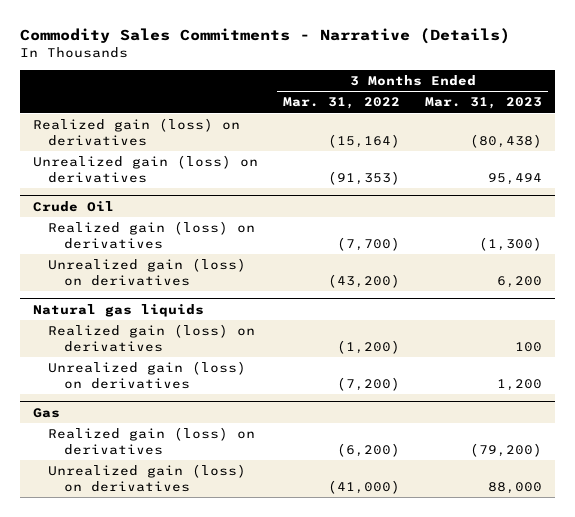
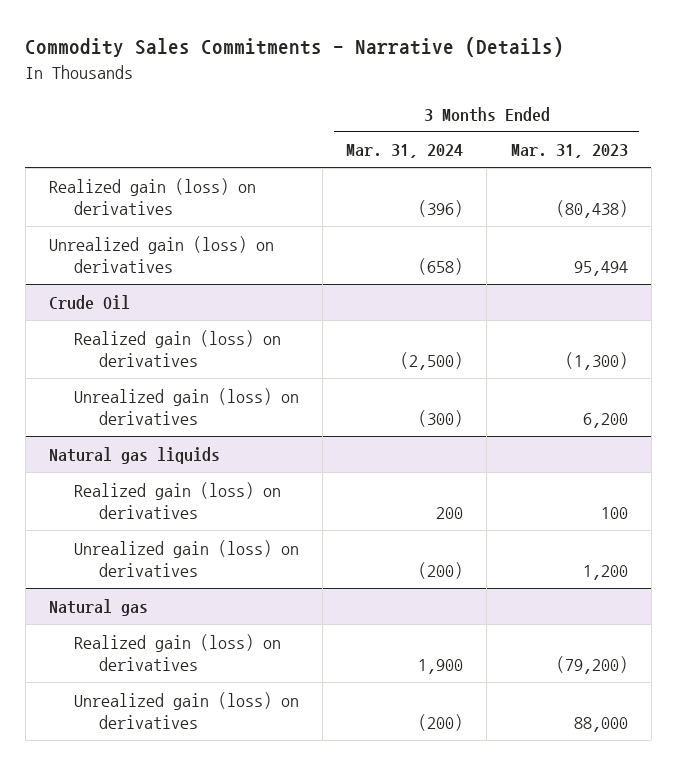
- | 3 Months Ended Mar. 31, 2022 | 3 Months Ended Mar. 31, 2023
+ | 3 Months Ended Mar. 31, 2024 | 3 Months Ended Mar. 31, 2023
- Gas
+ Natural gas

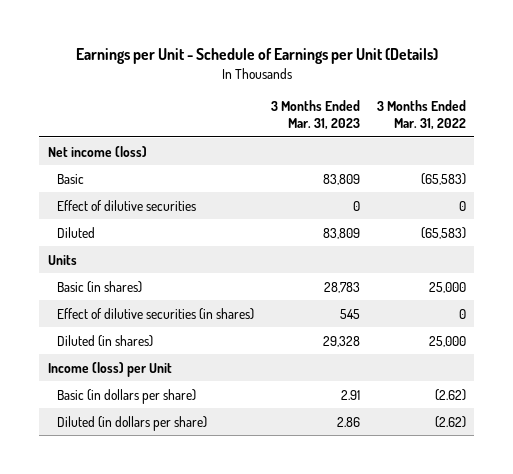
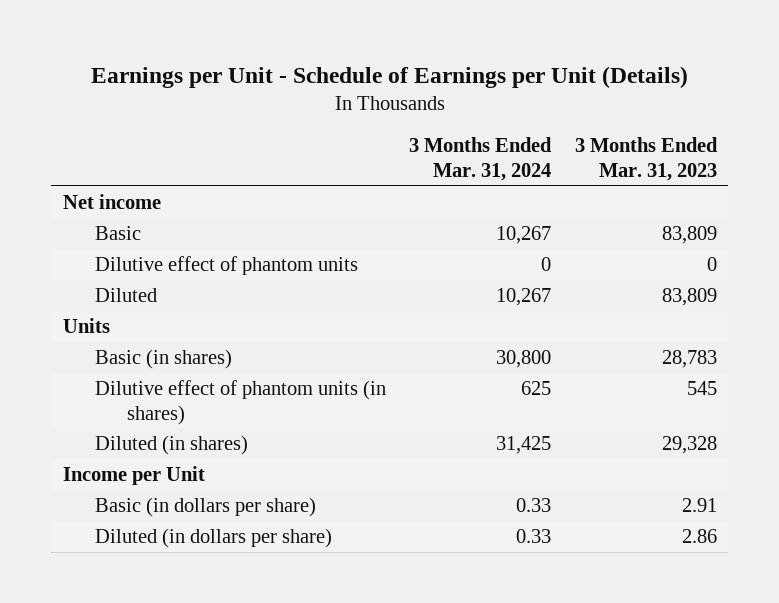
- | 3 Months Ended Mar. 31, 2023 | 3 Months Ended Mar. 31, 2022
+ | 3 Months Ended Mar. 31, 2024 | 3 Months Ended Mar. 31, 2023
- Net income (loss)
+ Net income
- Effect of dilutive securities | 0 | 0
+ Dilutive effect of phantom units | 0 | 0
- Effect of dilutive securities (in shares) | 545 | 0
+ Dilutive effect of phantom units (in shares) | 625 | 545
- Income (loss) per Unit
+ Income per Unit

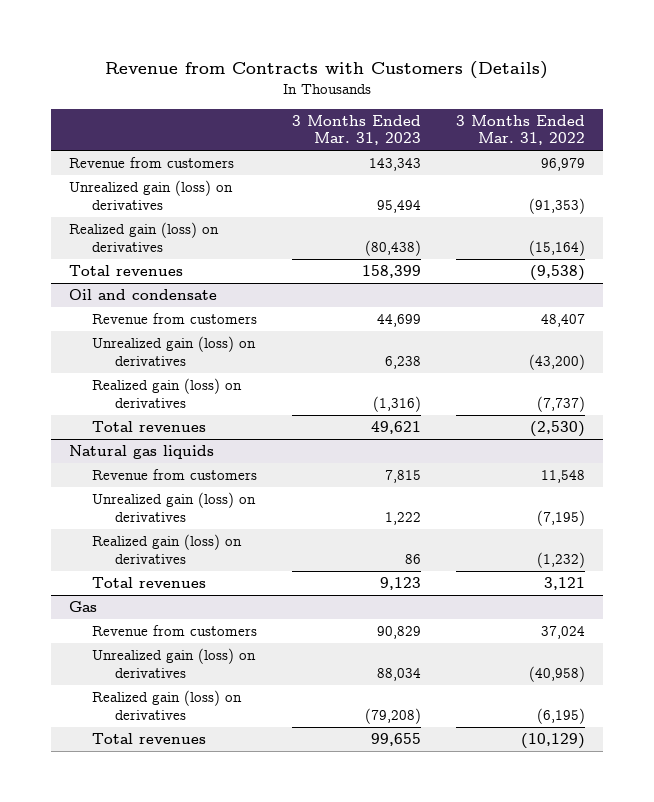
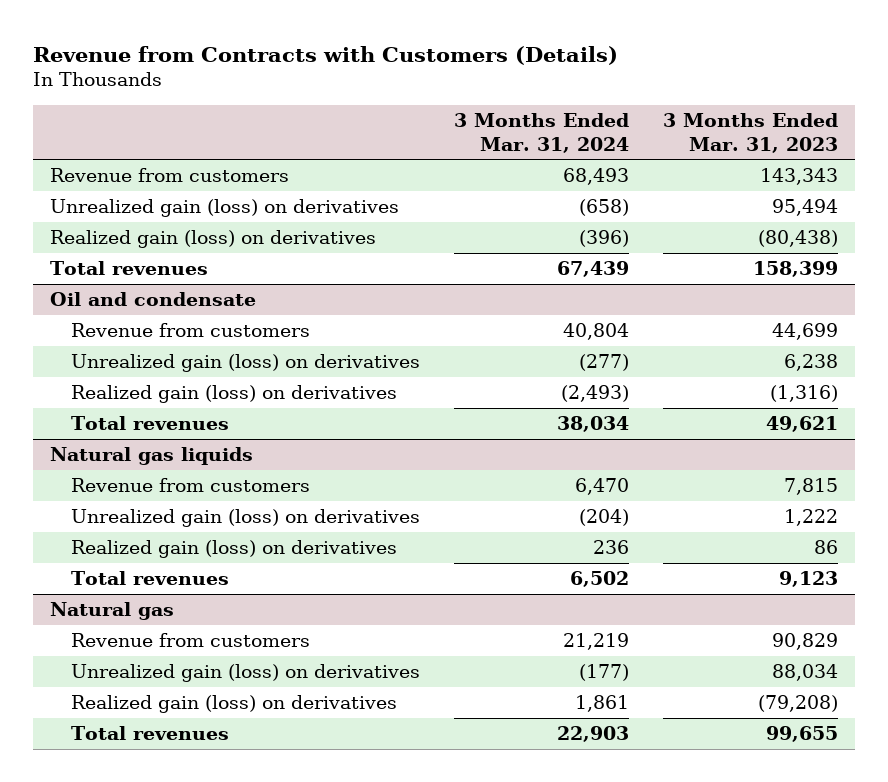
- | 3 Months Ended Mar. 31, 2023 | 3 Months Ended Mar. 31, 2022
+ | 3 Months Ended Mar. 31, 2024 | 3 Months Ended Mar. 31, 2023
- Gas
+ Natural gas

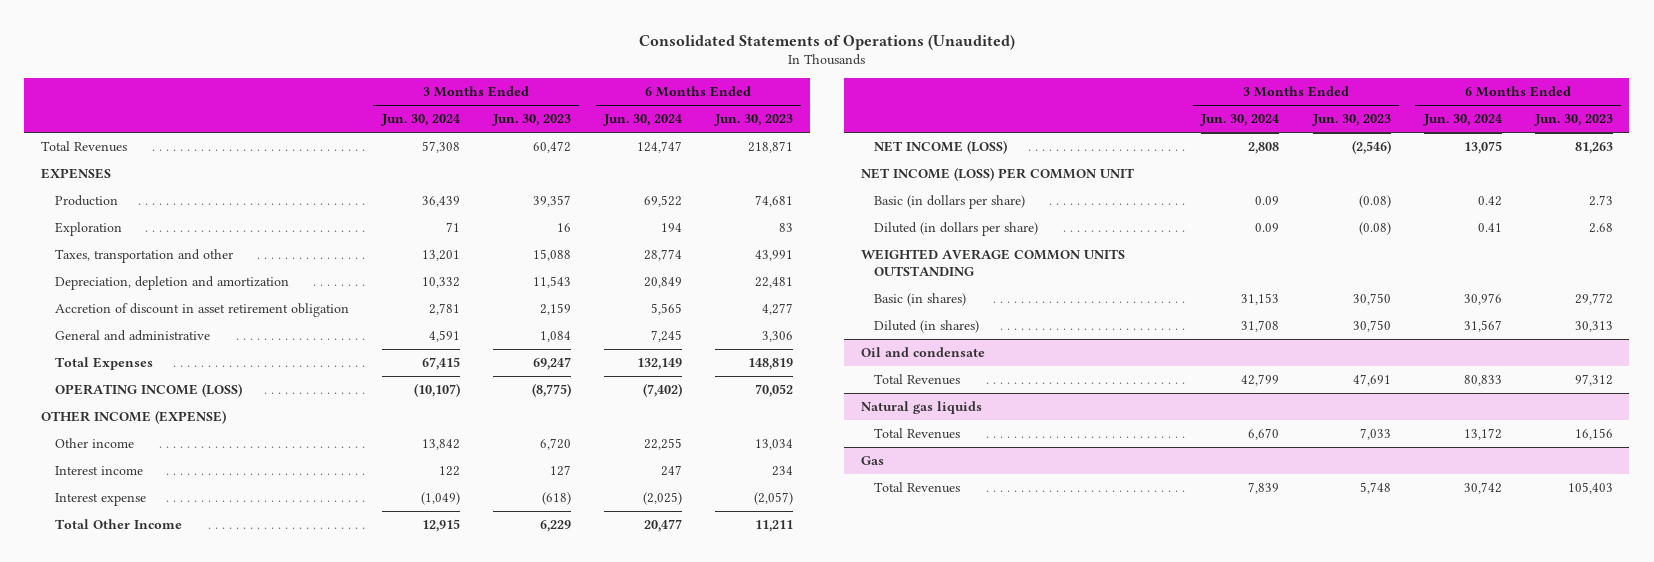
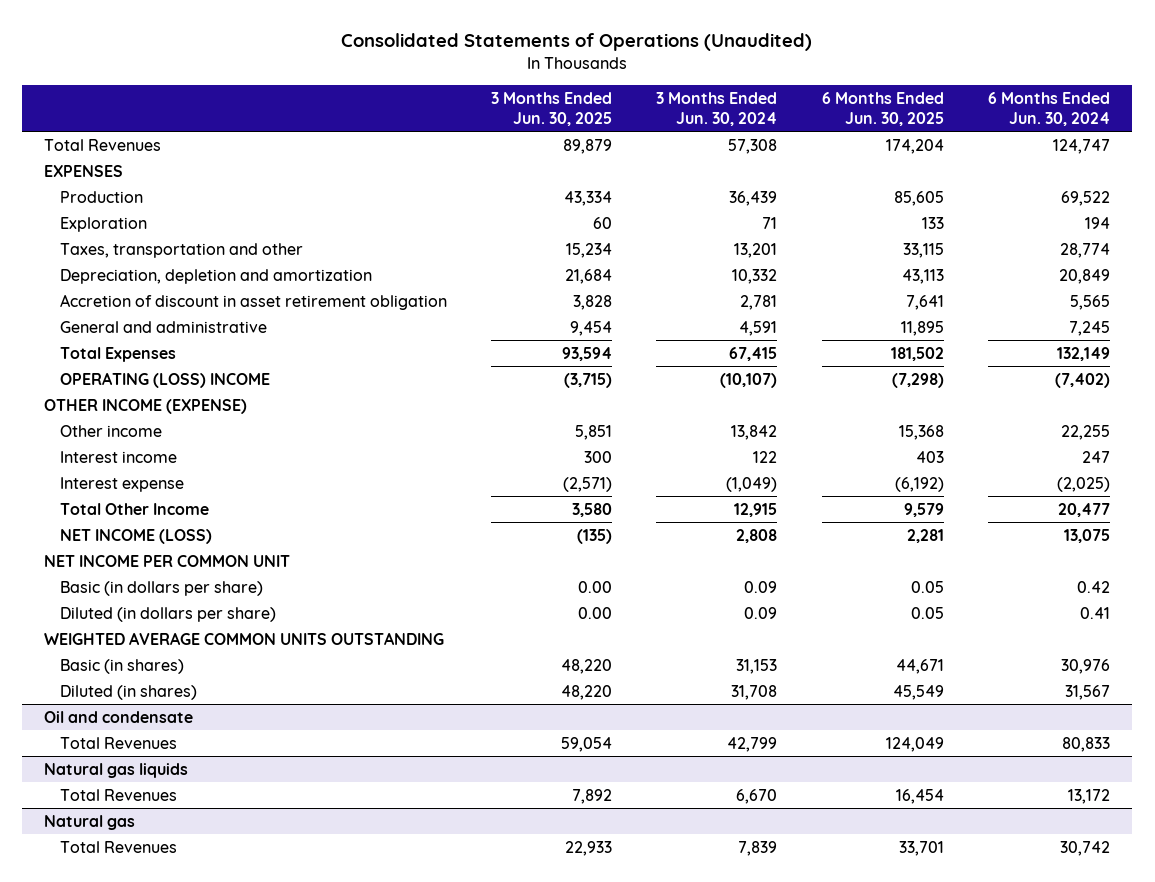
- | 3 Months Ended Jun. 30, 2024 | 3 Months Ended Jun. 30, 2023 | 6 Months Ended Jun. 30, 2024 | 6 Months Ended Jun. 30, 2023
+ | 3 Months Ended Jun. 30, 2025 | 3 Months Ended Jun. 30, 2024 | 6 Months Ended Jun. 30, 2025 | 6 Months Ended Jun. 30, 2024
- OPERATING INCOME (LOSS) | (10,107) | (8,775) | (7,402) | 70,052
+ OPERATING (LOSS) INCOME | (3,715) | (10,107) | (7,298) | (7,402)
- NET INCOME (LOSS) PER COMMON UNIT
+ NET INCOME PER COMMON UNIT
- Gas
+ Natural gas

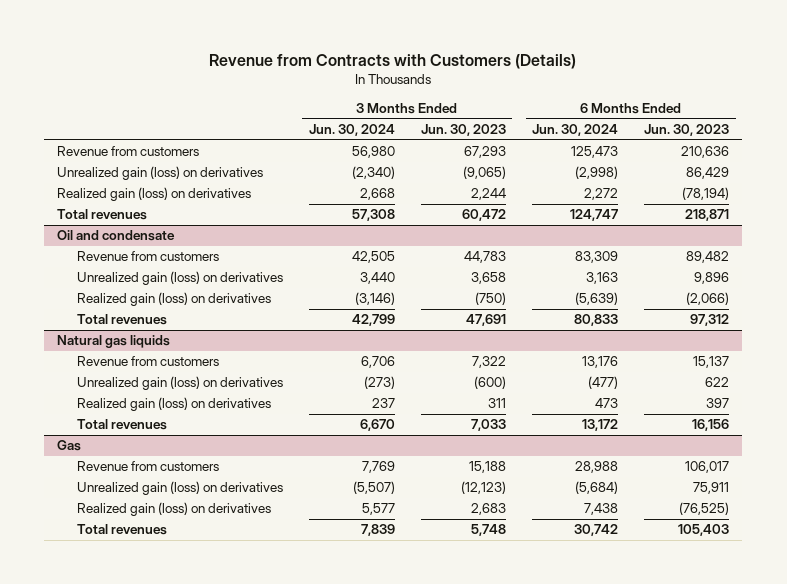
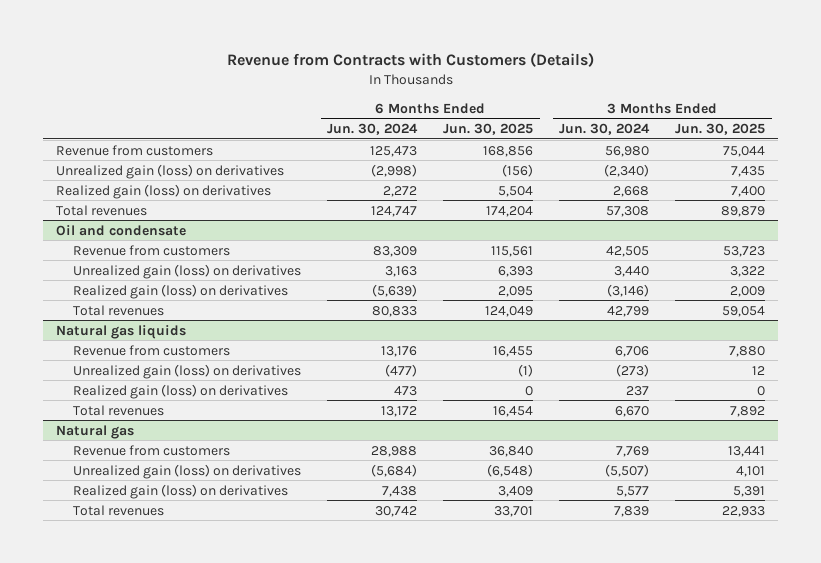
- | 3 Months Ended Jun. 30, 2024 | 3 Months Ended Jun. 30, 2023 | 6 Months Ended Jun. 30, 2024 | 6 Months Ended Jun. 30, 2023
+ | 6 Months Ended Jun. 30, 2024 | 6 Months Ended Jun. 30, 2025 | 3 Months Ended Jun. 30, 2024 | 3 Months Ended Jun. 30, 2025
- Gas
+ Natural gas

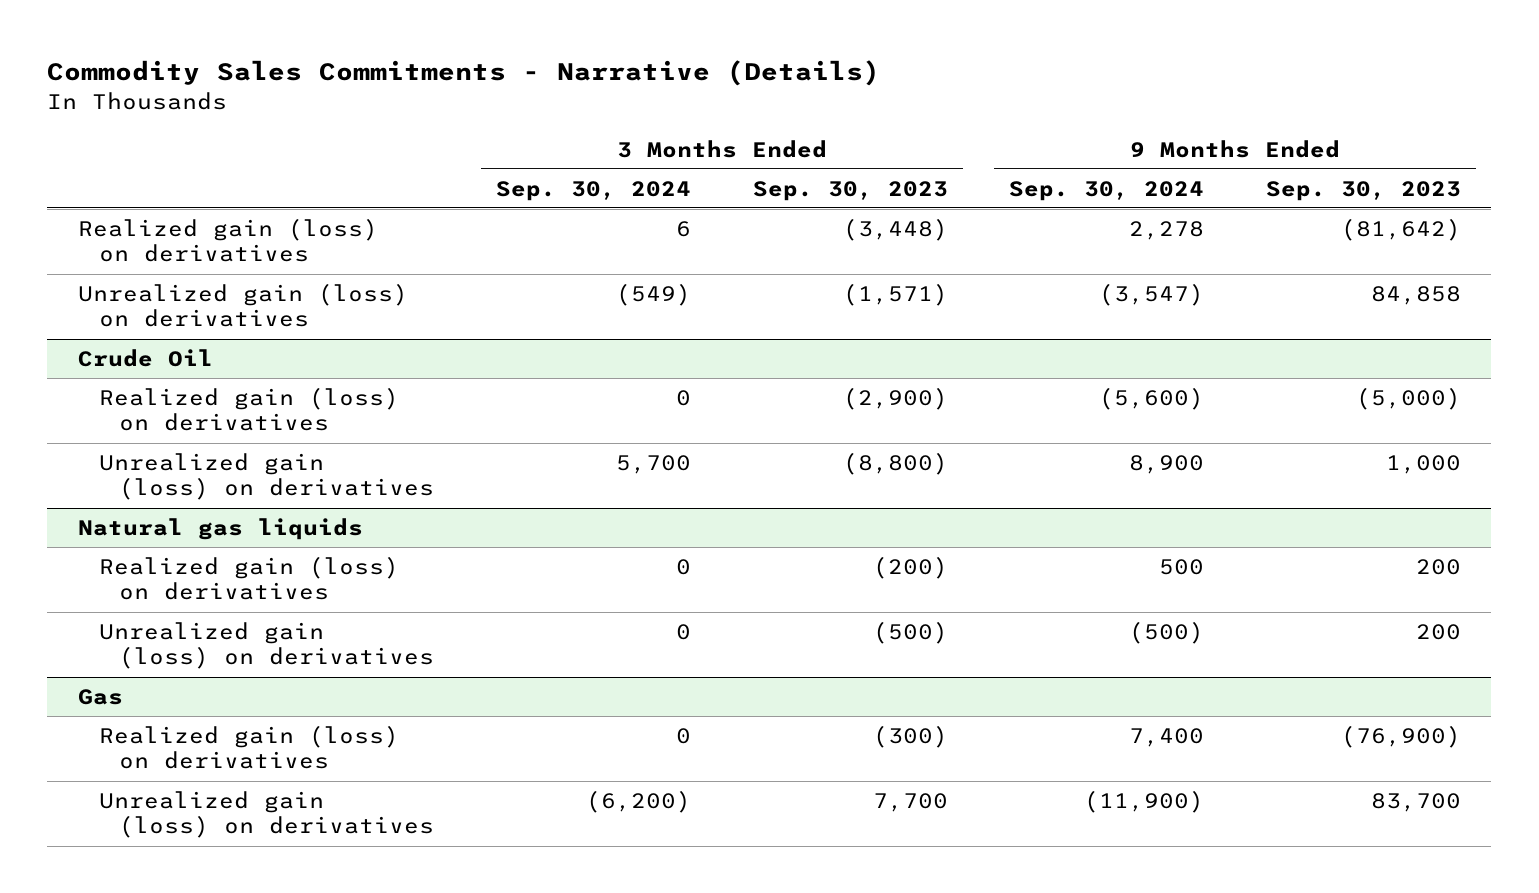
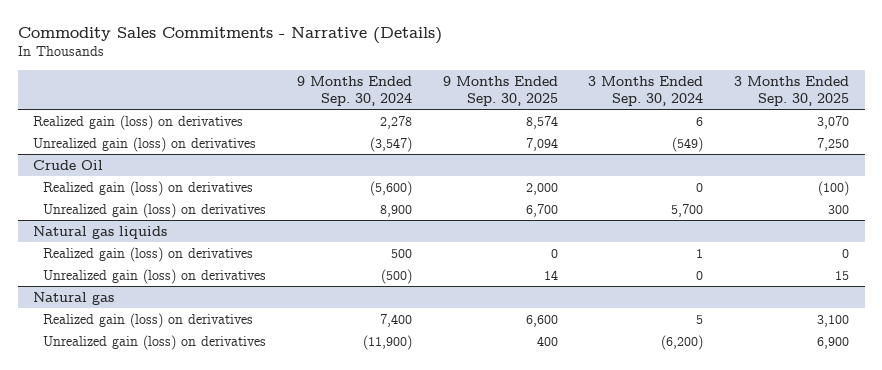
- | 3 Months Ended Sep. 30, 2024 | 3 Months Ended Sep. 30, 2023 | 9 Months Ended Sep. 30, 2024 | 9 Months Ended Sep. 30, 2023
+ | 9 Months Ended Sep. 30, 2024 | 9 Months Ended Sep. 30, 2025 | 3 Months Ended Sep. 30, 2024 | 3 Months Ended Sep. 30, 2025
@ Natural gas liquids
- Realized gain (loss) on derivatives | 0 | (200) | 500 | 200
+ Realized gain (loss) on derivatives | 500 | 0 | 1 | 0
- Gas
- Realized gain (loss) on derivatives | 0 | (300) | 7,400 | (76,900)
+ Natural gas
+ Realized gain (loss) on derivatives | 7,400 | 6,600 | 5 | 3,100

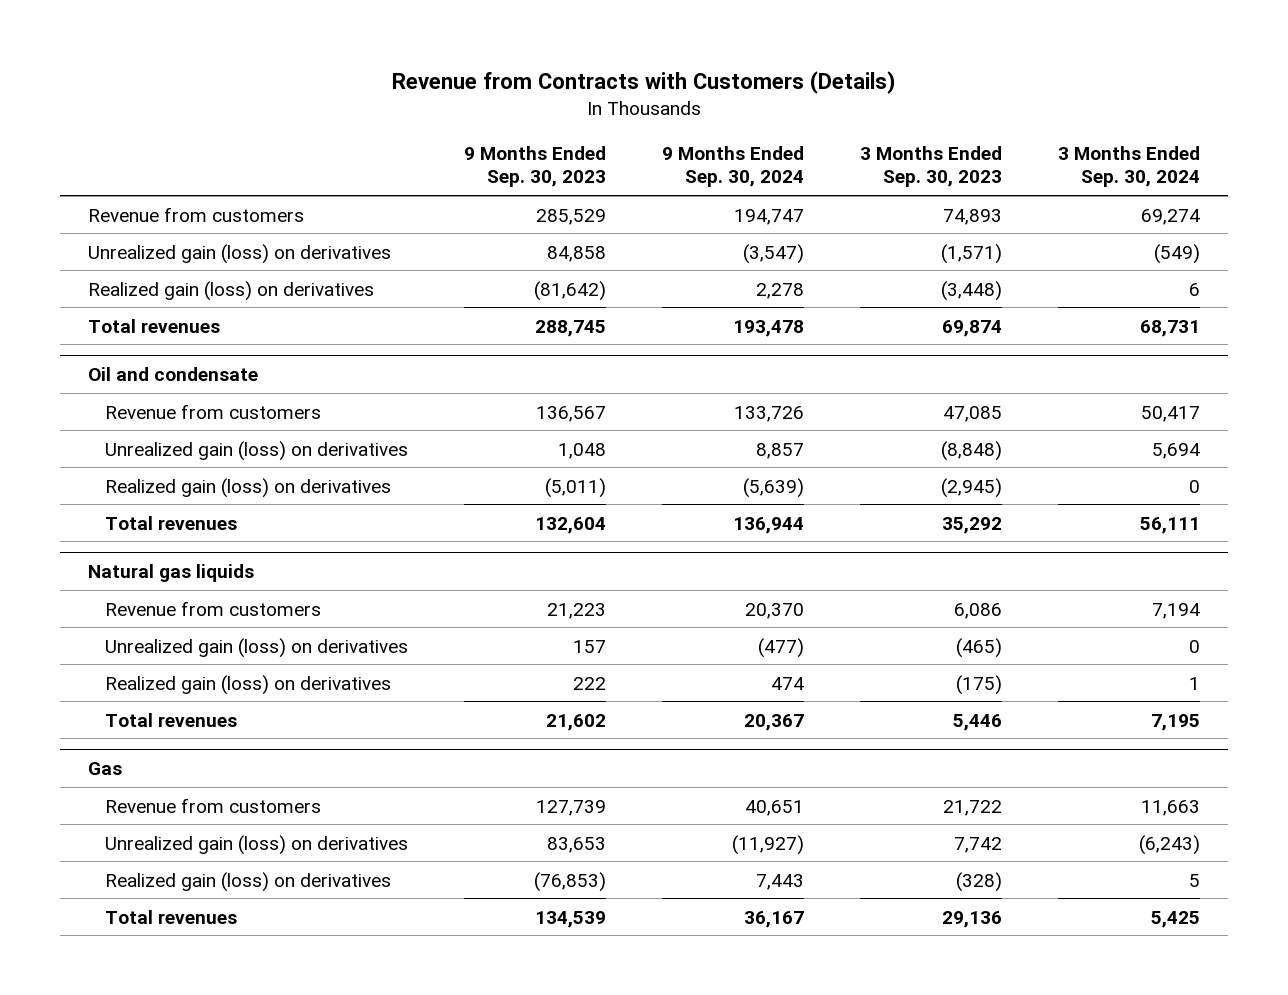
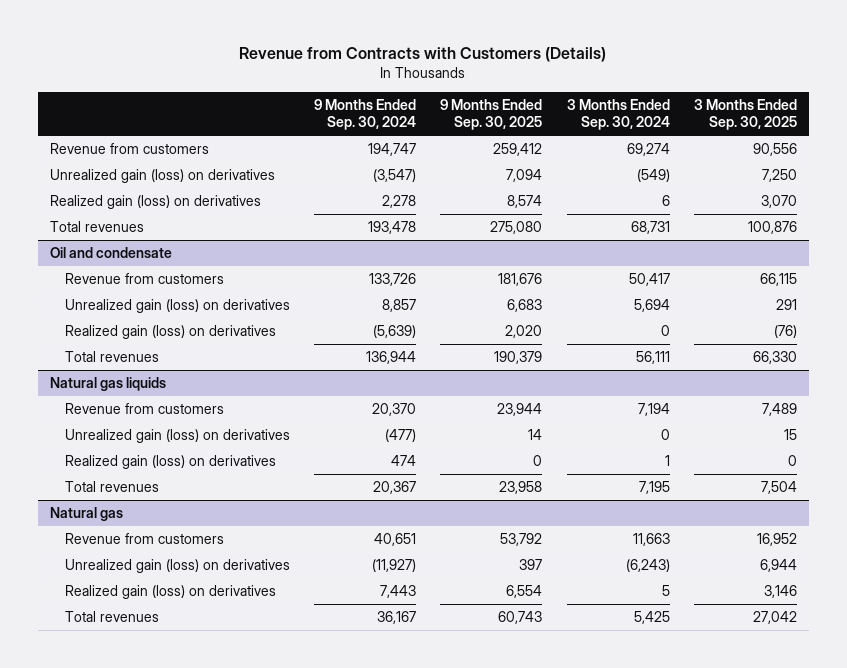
- | 9 Months Ended Sep. 30, 2023 | 9 Months Ended Sep. 30, 2024 | 3 Months Ended Sep. 30, 2023 | 3 Months Ended Sep. 30, 2024
+ | 9 Months Ended Sep. 30, 2024 | 9 Months Ended Sep. 30, 2025 | 3 Months Ended Sep. 30, 2024 | 3 Months Ended Sep. 30, 2025
- Gas
+ Natural gas

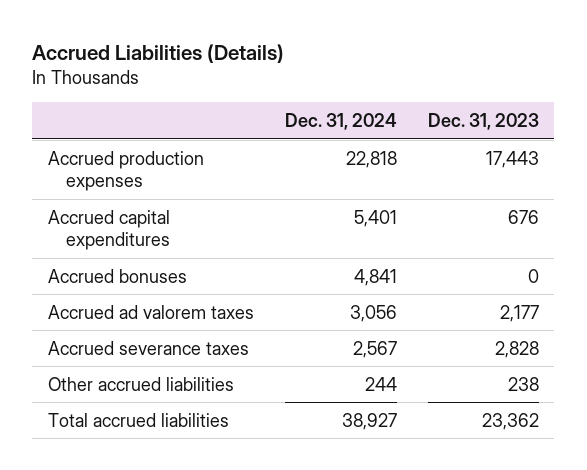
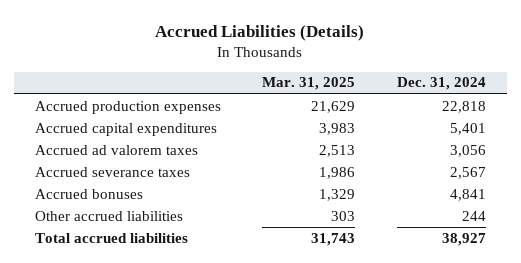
- | Dec. 31, 2024 | Dec. 31, 2023
+ | Mar. 31, 2025 | Dec. 31, 2024
moved down: Accrued bonuses | 1,329 | 4,841

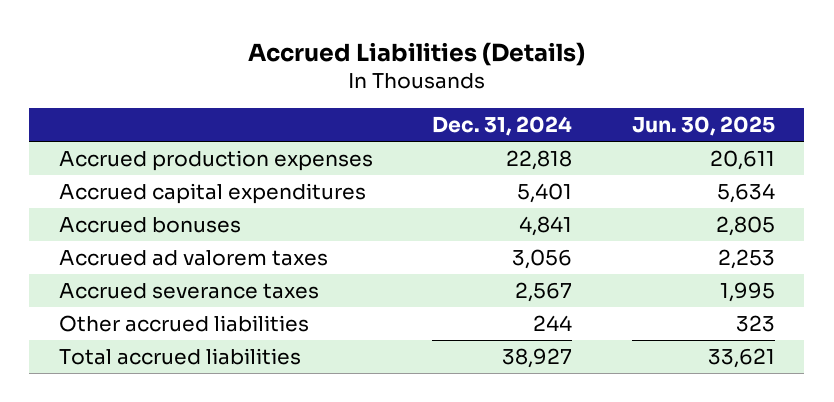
- | Mar. 31, 2025 | Dec. 31, 2024
+ | Dec. 31, 2024 | Jun. 30, 2025
moved up: Accrued bonuses | 4,841 | 2,805

